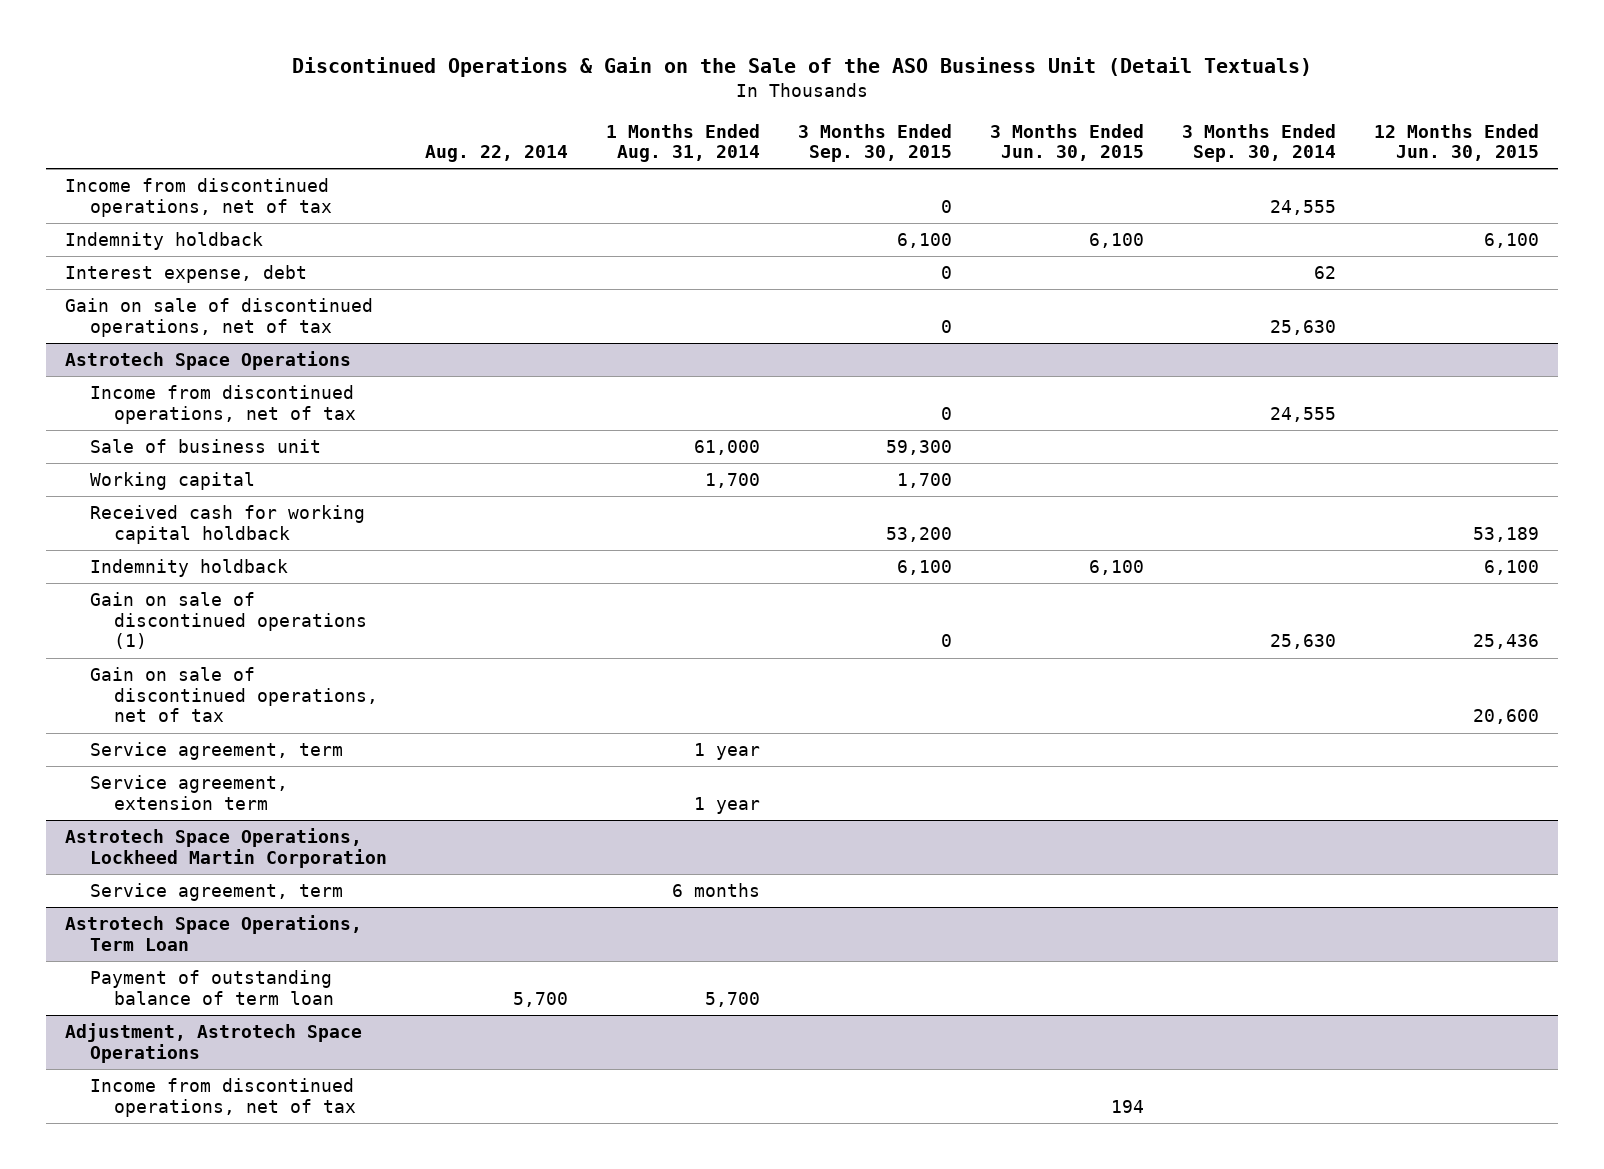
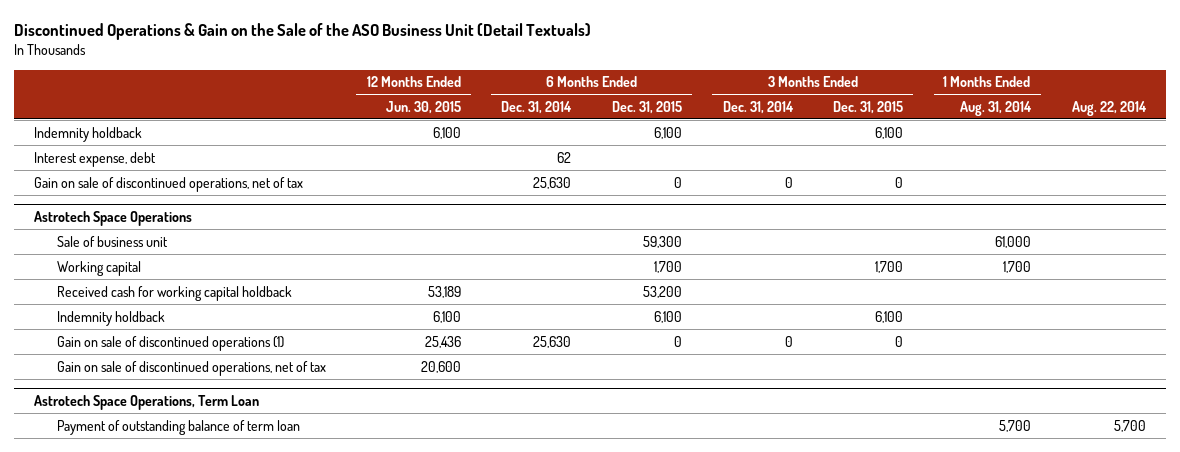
- | Aug. 22, 2014 | 1 Months Ended Aug. 31, 2014 | 3 Months Ended Sep. 30, 2015 | 3 Months Ended Jun. 30, 2015 | 3 Months Ended Sep. 30, 2014 | 12 Months Ended Jun. 30, 2015
+ | 12 Months Ended Jun. 30, 2015 | 6 Months Ended Dec. 31, 2014 | 6 Months Ended Dec. 31, 2015 | 3 Months Ended Dec. 31, 2014 | 3 Months Ended Dec. 31, 2015 | 1 Months Ended Aug. 31, 2014 | Aug. 22, 2014
- Income from discontinued operations, net of tax | | | 0 | | 24,555 |
@ Astrotech Space Operations
- Income from discontinued operations, net of tax | | | 0 | | 24,555 |
- Service agreement, term | | 1 year | | | |
- Service agreement, extension term | | 1 year | | | |
- Astrotech Space Operations, Lockheed Martin Corporation
- Service agreement, term | | 6 months | | | |
- Adjustment, Astrotech Space Operations
- Income from discontinued operations, net of tax | | | | 194 | |

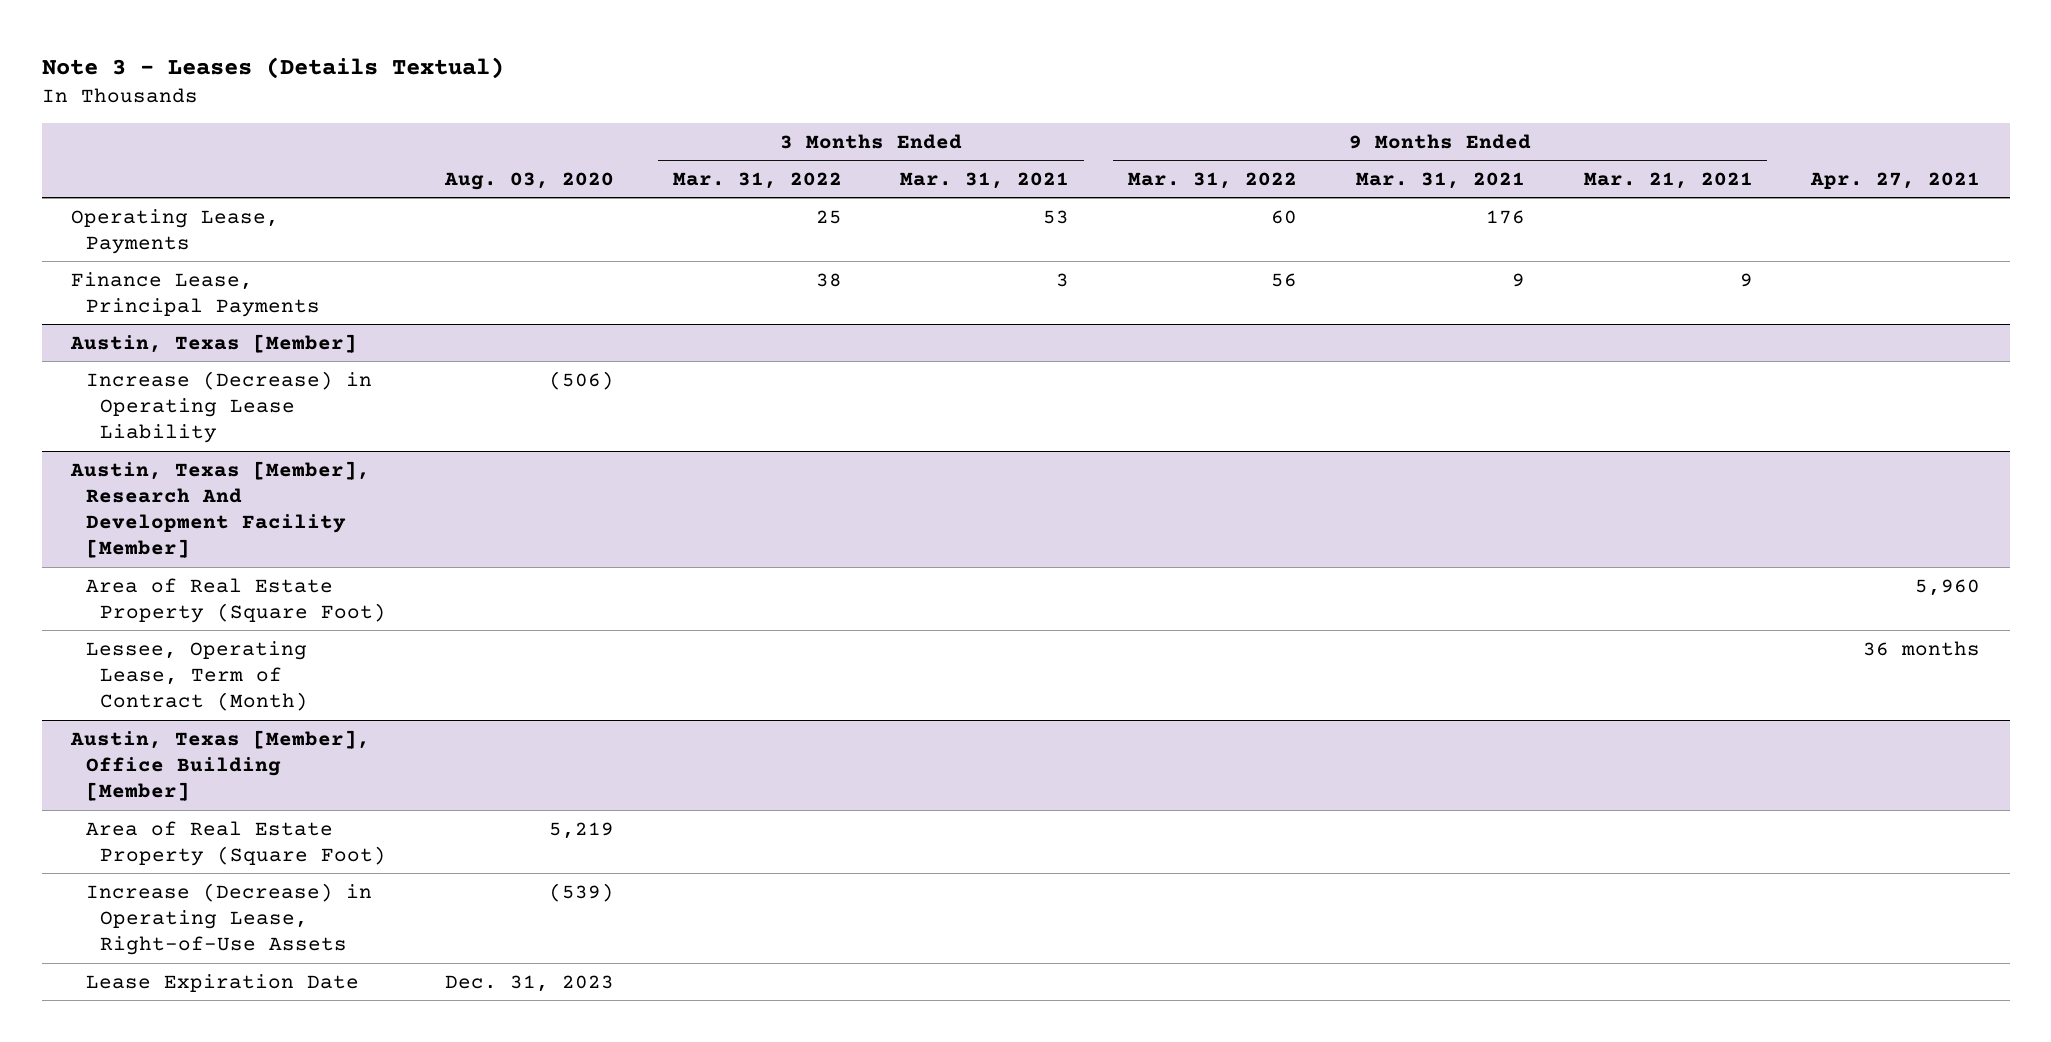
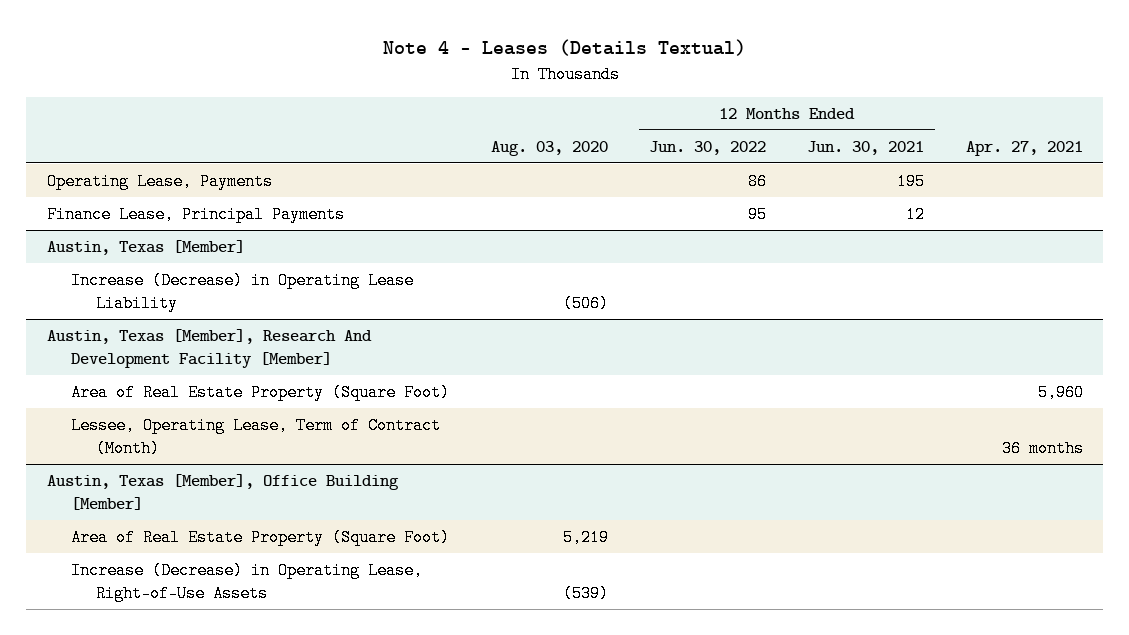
- Note 3 - Leases (Details Textual)
+ Note 4 - Leases (Details Textual)
- | Aug. 03, 2020 | 3 Months Ended Mar. 31, 2022 | 3 Months Ended Mar. 31, 2021 | 9 Months Ended Mar. 31, 2022 | 9 Months Ended Mar. 31, 2021 | 9 Months Ended Mar. 21, 2021 | Apr. 27, 2021
+ | Aug. 03, 2020 | 12 Months Ended Jun. 30, 2022 | 12 Months Ended Jun. 30, 2021 | Apr. 27, 2021
@ Austin, Texas [Member], Office Building [Member]
- Lease Expiration Date | Dec. 31, 2023 | | | | | |

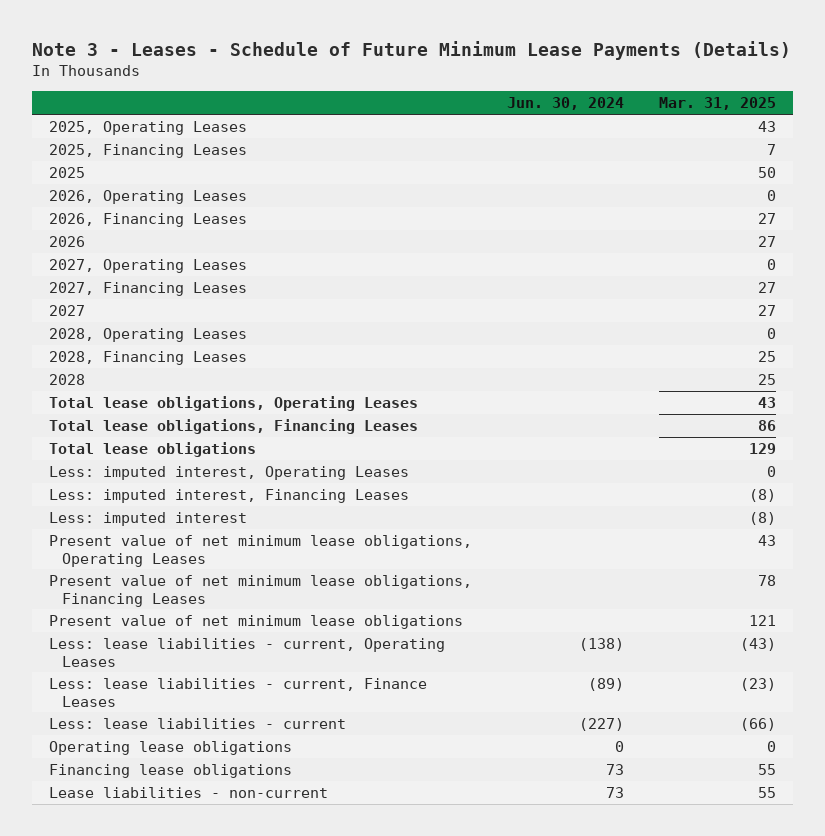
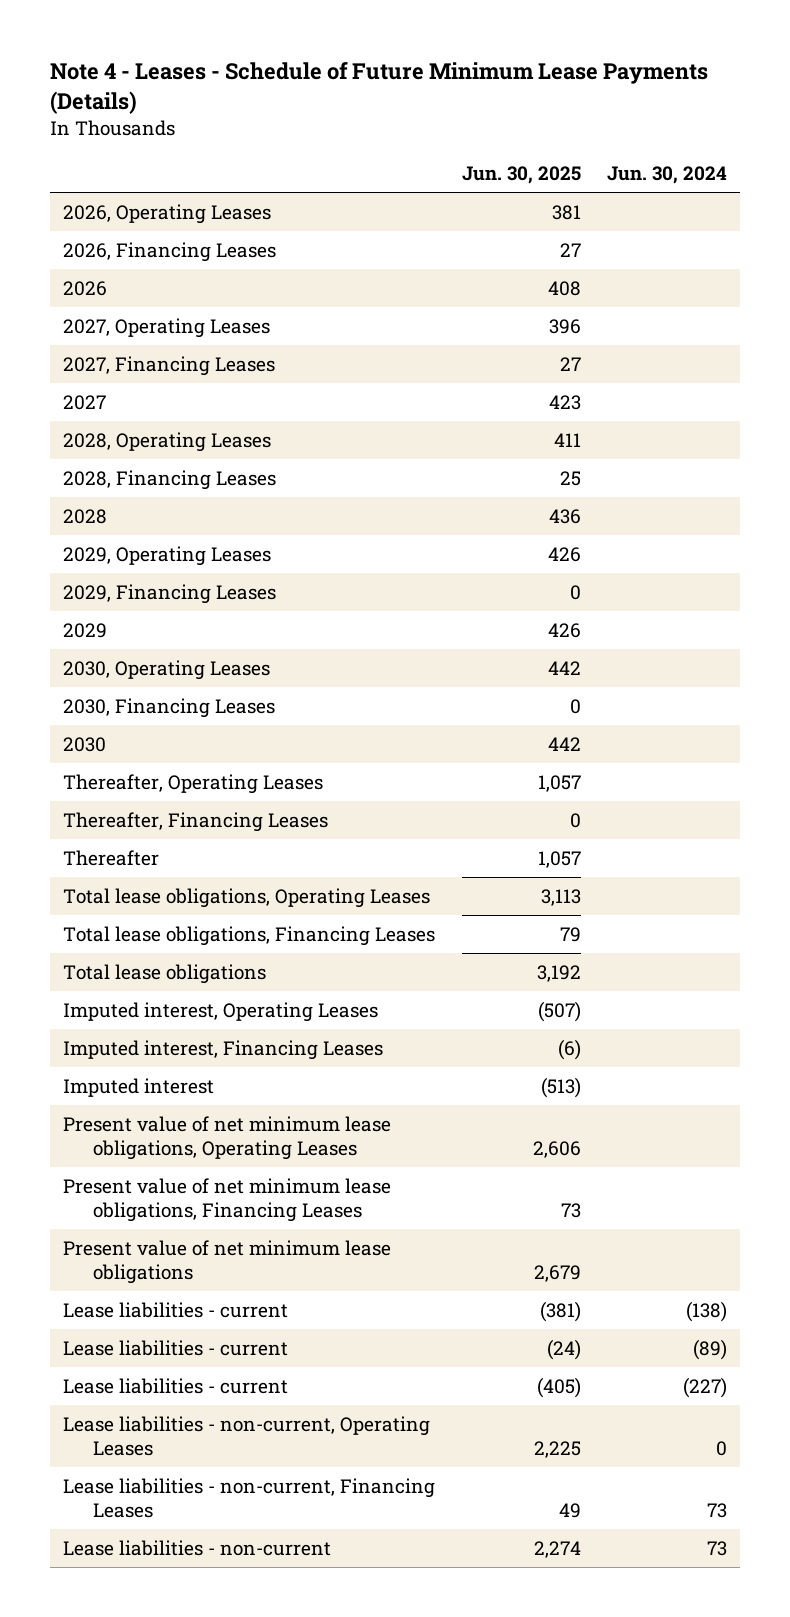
- Note 3 - Leases - Schedule of Future Minimum Lease Payments (Details)
+ Note 4 - Leases - Schedule of Future Minimum Lease Payments (Details)
- | Jun. 30, 2024 | Mar. 31, 2025
+ | Jun. 30, 2025 | Jun. 30, 2024
- 2025, Operating Leases | | 43
- 2025, Financing Leases | | 7
- 2025 | | 50
+ 2029, Operating Leases | 426 |
+ 2029, Financing Leases | 0 |
+ 2029 | 426 |
+ 2030, Operating Leases | 442 |
+ 2030, Financing Leases | 0 |
+ 2030 | 442 |
+ Thereafter, Operating Leases | 1,057 |
+ Thereafter, Financing Leases | 0 |
+ Thereafter | 1,057 |
- Less: imputed interest, Operating Leases | | 0
- Less: imputed interest, Financing Leases | | (8)
- Less: imputed interest | | (8)
+ Imputed interest, Operating Leases | (507) |
+ Imputed interest, Financing Leases | (6) |
+ Imputed interest | (513) |
- Less: lease liabilities - current, Operating Leases | (138) | (43)
- Less: lease liabilities - current, Finance Leases | (89) | (23)
- Less: lease liabilities - current | (227) | (66)
- Operating lease obligations | 0 | 0
- Financing lease obligations | 73 | 55
+ Lease liabilities - current | (381) | (138)
+ Lease liabilities - current | (24) | (89)
+ Lease liabilities - current | (405) | (227)
+ Lease liabilities - non-current, Operating Leases | 2,225 | 0
+ Lease liabilities - non-current, Financing Leases | 49 | 73

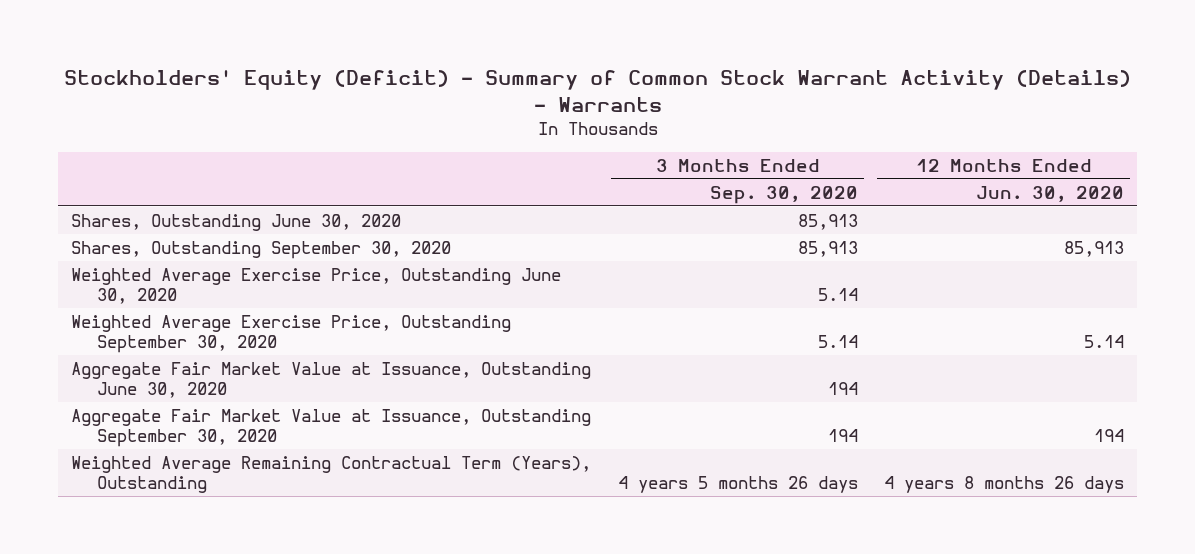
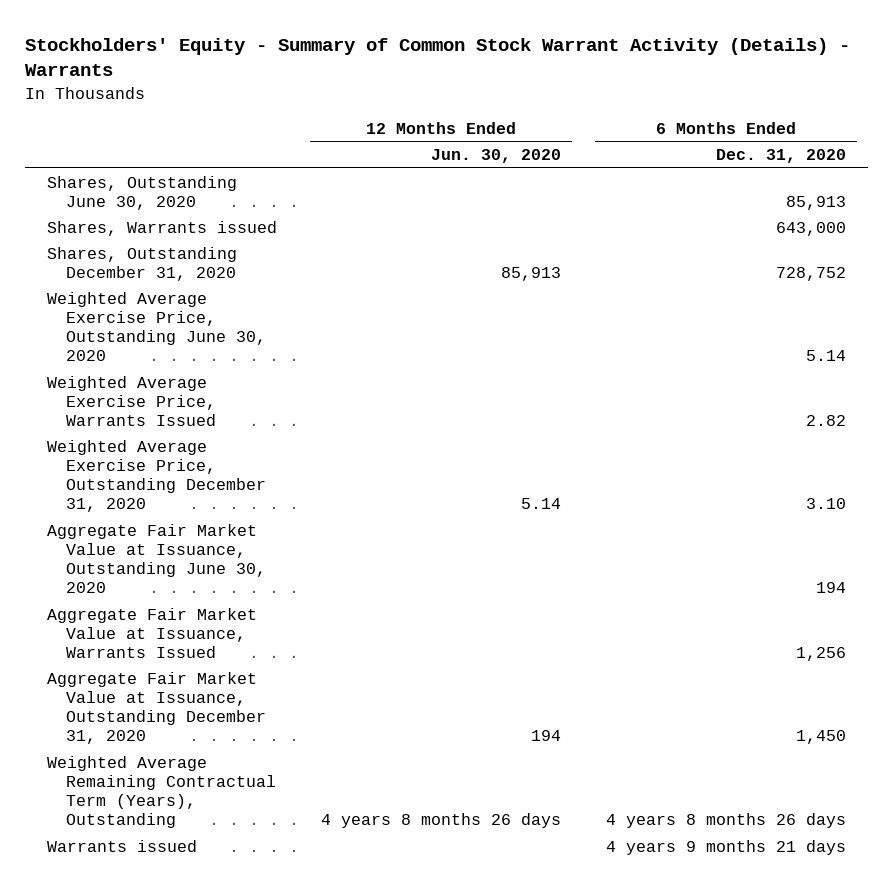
- Stockholders' Equity (Deficit) - Summary of Common Stock Warrant Activity (Details) - Warrants
+ Stockholders' Equity - Summary of Common Stock Warrant Activity (Details) - Warrants
- | 3 Months Ended Sep. 30, 2020 | 12 Months Ended Jun. 30, 2020
+ | 12 Months Ended Jun. 30, 2020 | 6 Months Ended Dec. 31, 2020
- Shares, Outstanding September 30, 2020 | 85,913 | 85,913
+ Shares, Warrants issued | | 643,000
+ Shares, Outstanding December 31, 2020 | 85,913 | 728,752
- Weighted Average Exercise Price, Outstanding September 30, 2020 | 5.14 | 5.14
+ Weighted Average Exercise Price, Warrants Issued | | 2.82
+ Weighted Average Exercise Price, Outstanding December 31, 2020 | 5.14 | 3.10
- Aggregate Fair Market Value at Issuance, Outstanding September 30, 2020 | 194 | 194
+ Aggregate Fair Market Value at Issuance, Warrants Issued | | 1,256
+ Aggregate Fair Market Value at Issuance, Outstanding December 31, 2020 | 194 | 1,450
+ Warrants issued | | 4 years 9 months 21 days

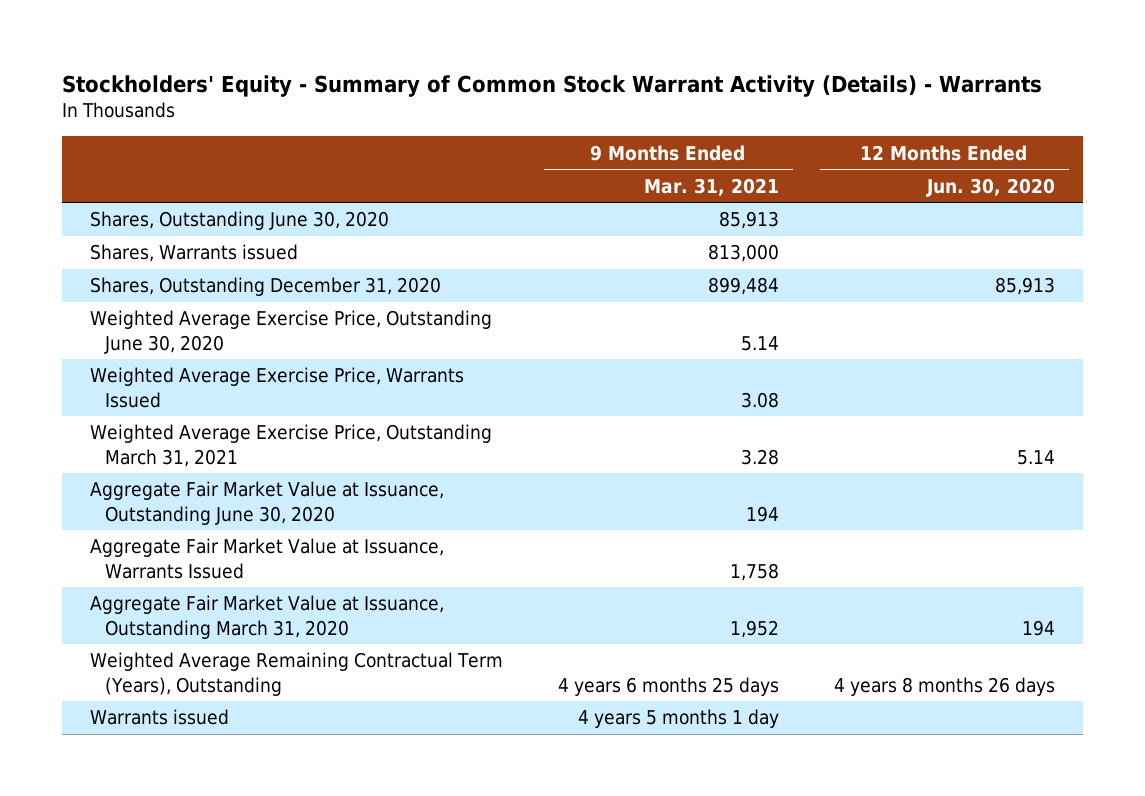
- | 12 Months Ended Jun. 30, 2020 | 6 Months Ended Dec. 31, 2020
+ | 9 Months Ended Mar. 31, 2021 | 12 Months Ended Jun. 30, 2020
- Weighted Average Exercise Price, Outstanding December 31, 2020 | 5.14 | 3.10
+ Weighted Average Exercise Price, Outstanding March 31, 2021 | 3.28 | 5.14
- Aggregate Fair Market Value at Issuance, Outstanding December 31, 2020 | 194 | 1,450
+ Aggregate Fair Market Value at Issuance, Outstanding March 31, 2020 | 1,952 | 194

